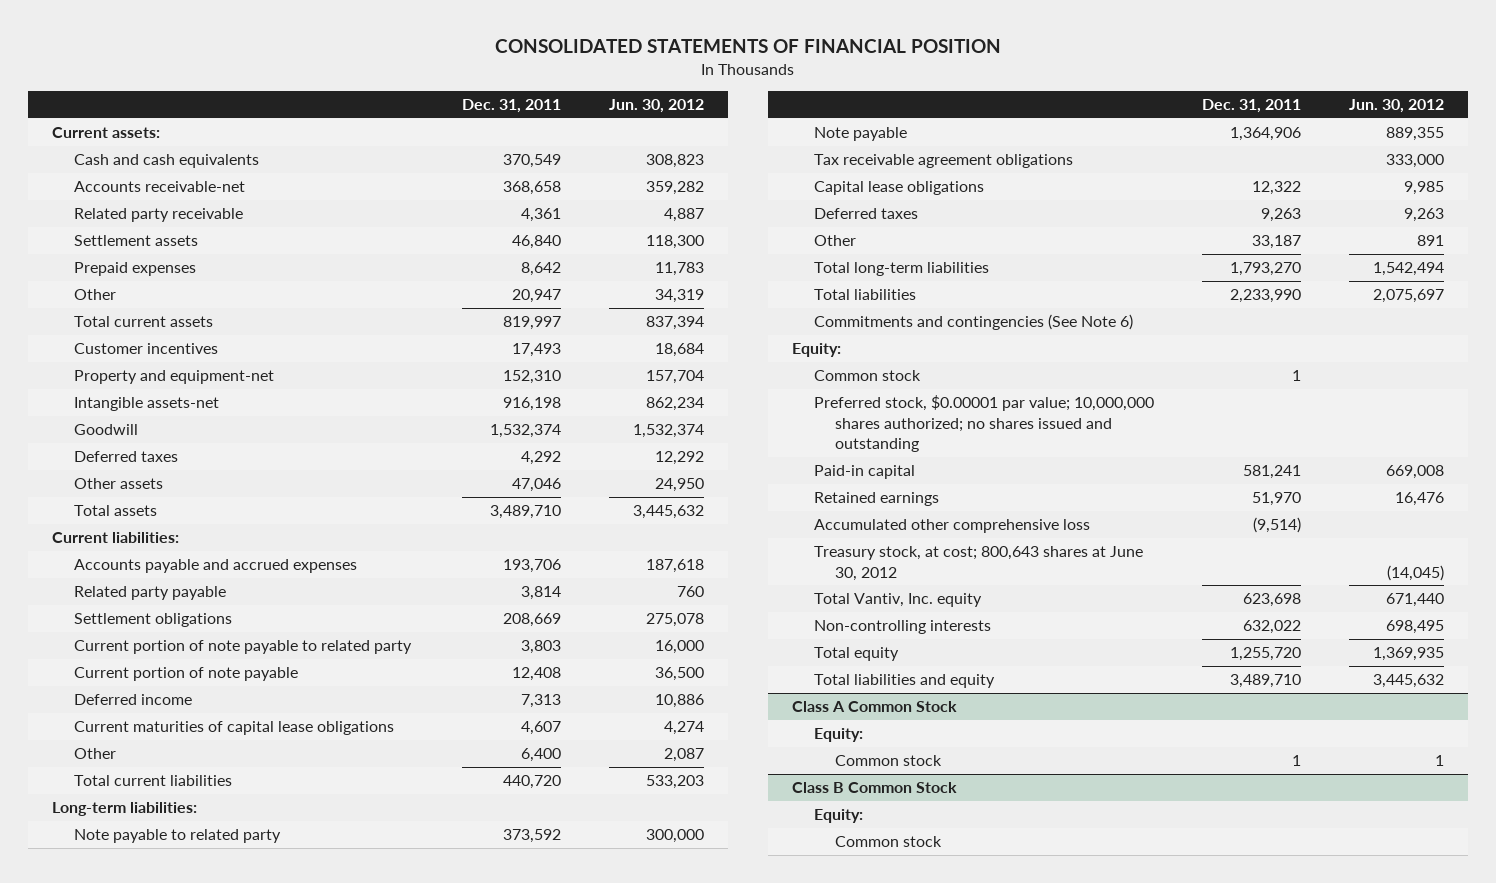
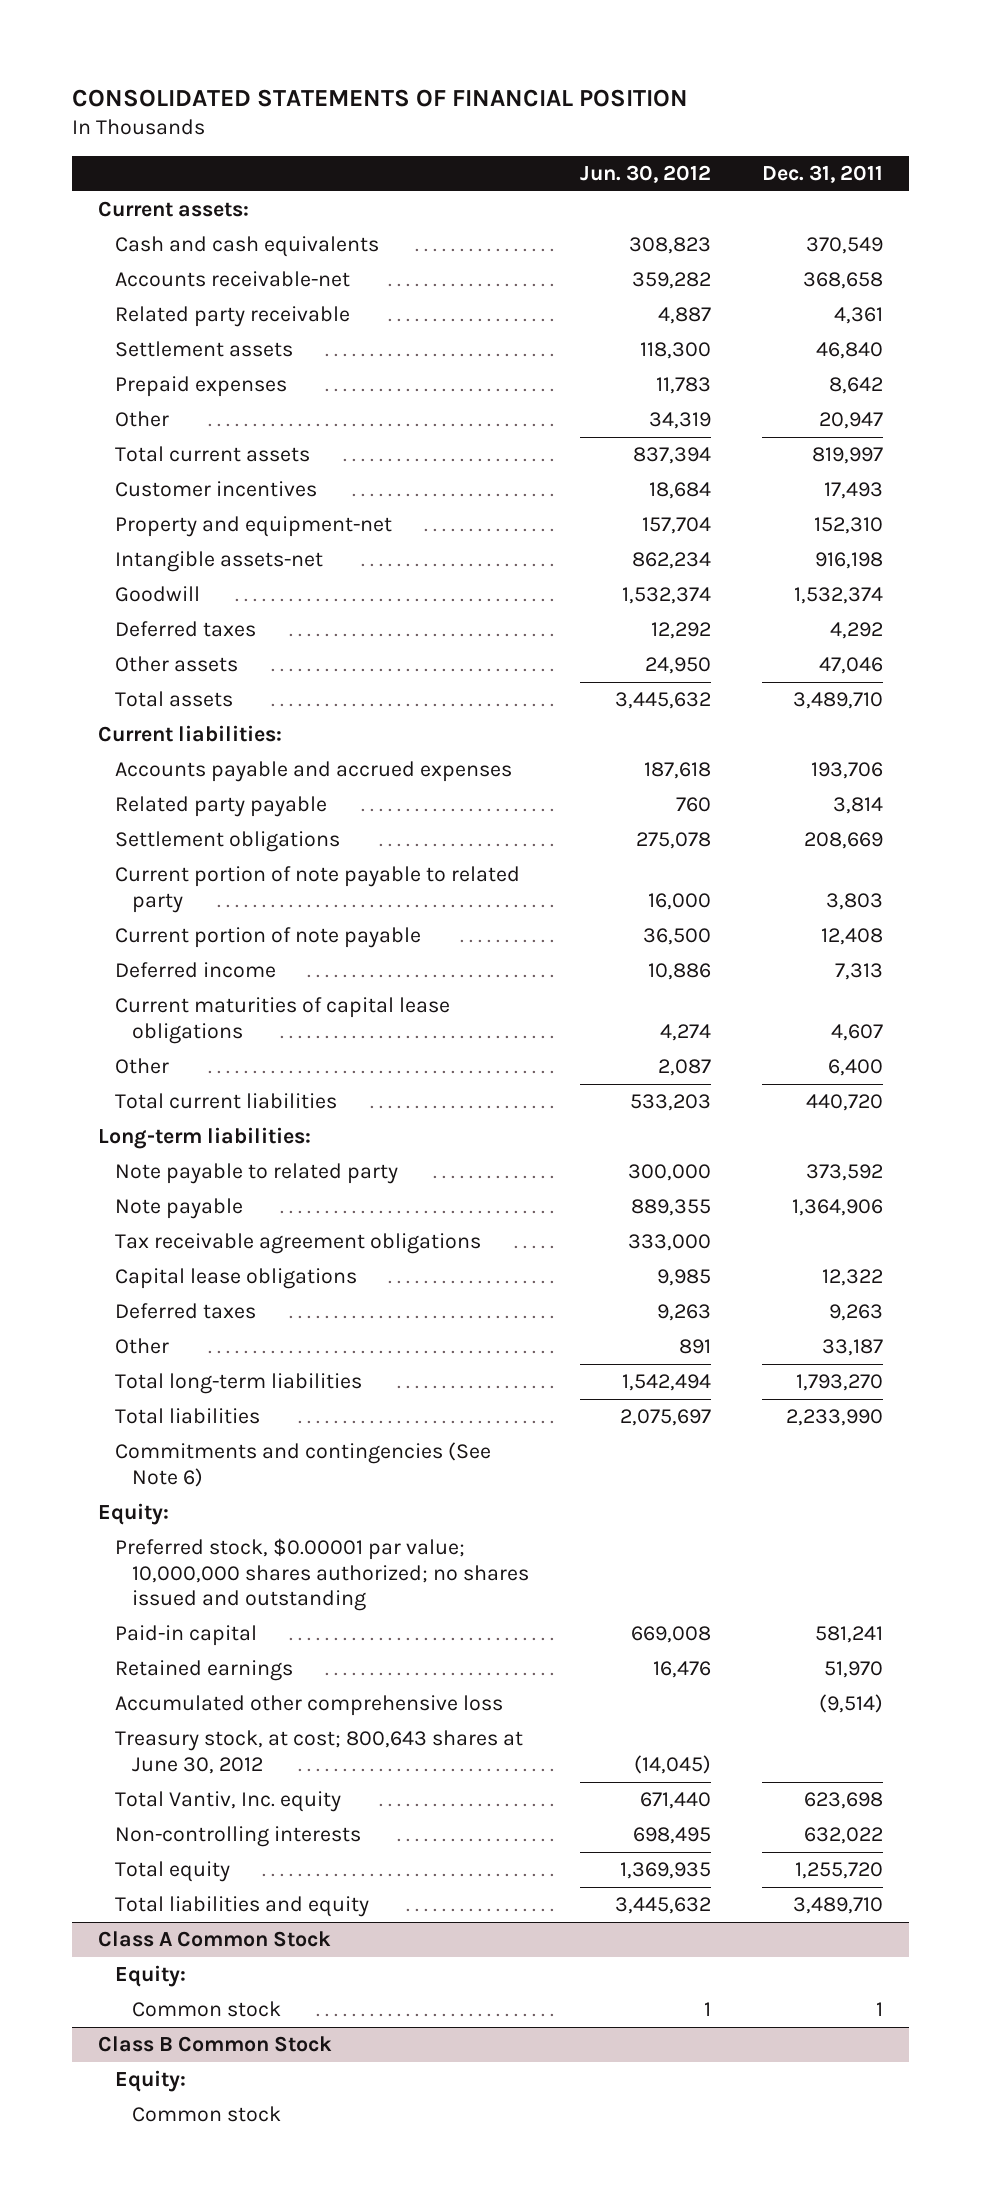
- | Dec. 31, 2011 | Jun. 30, 2012
+ | Jun. 30, 2012 | Dec. 31, 2011
- Common stock | 1 |

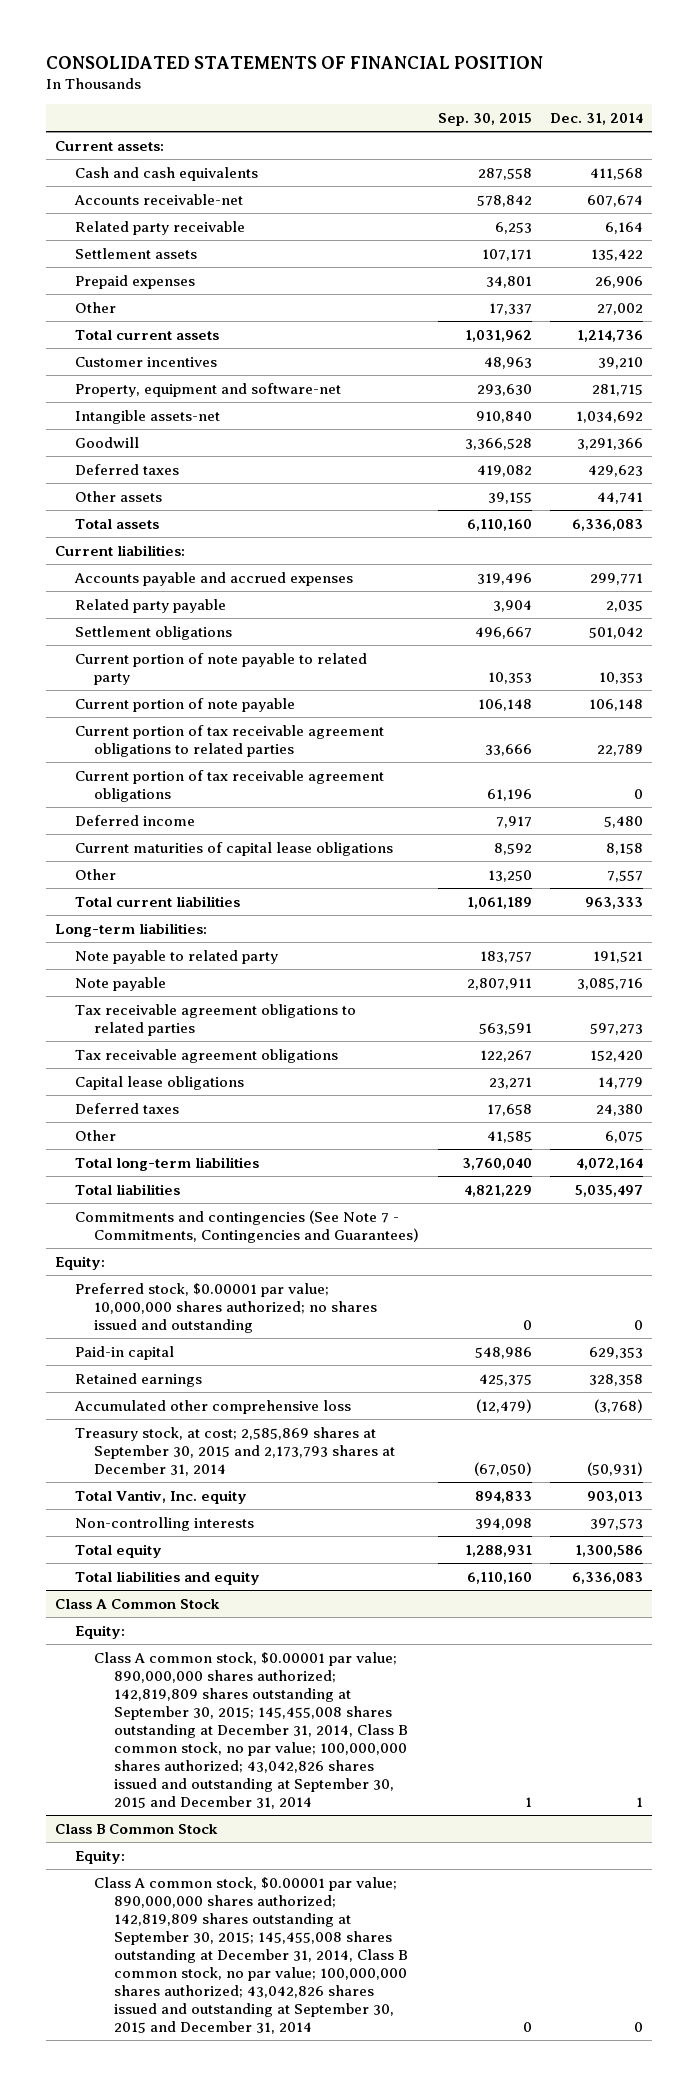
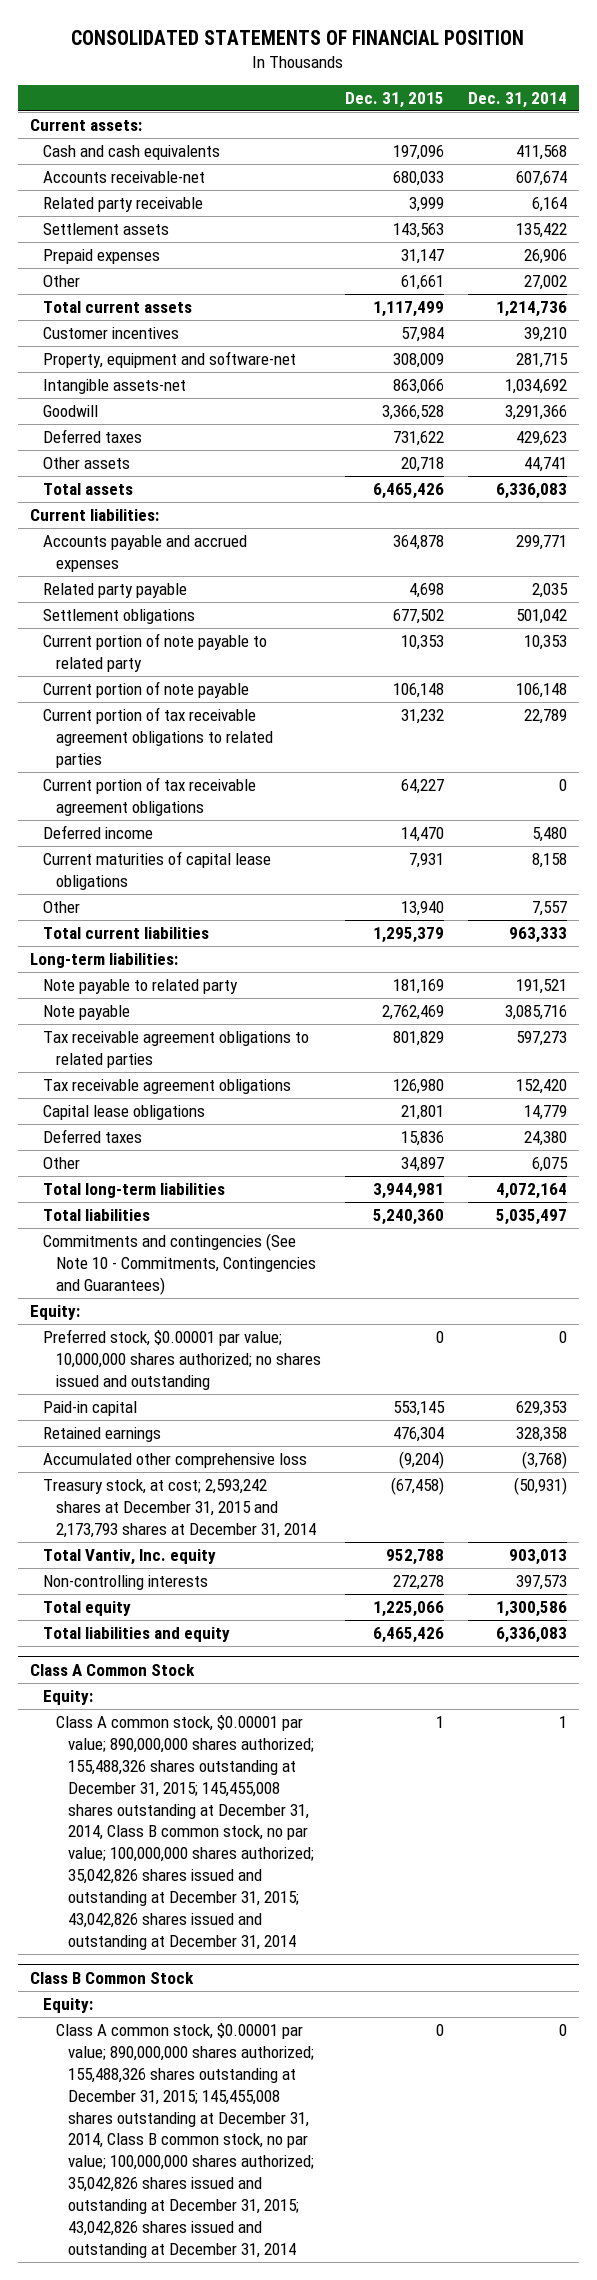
- | Sep. 30, 2015 | Dec. 31, 2014
+ | Dec. 31, 2015 | Dec. 31, 2014
- Commitments and contingencies (See Note 7 - Commitments, Contingencies and Guarantees)
+ Commitments and contingencies (See Note 10 - Commitments, Contingencies and Guarantees)
- Treasury stock, at cost; 2,585,869 shares at September 30, 2015 and 2,173,793 shares at December 31, 2014 | (67,050) | (50,931)
+ Treasury stock, at cost; 2,593,242 shares at December 31, 2015 and 2,173,793 shares at December 31, 2014 | (67,458) | (50,931)
@ Class A Common Stock
- Class A common stock, $0.00001 par value; 890,000,000 shares authorized; 142,819,809 shares outstanding at September 30, 2015; 145,455,008 shares outstanding at December 31, 2014, Class B common stock, no par value; 100,000,000 shares authorized; 43,042,826 shares issued and outstanding at September 30, 2015 and December 31, 2014 | 1 | 1
+ Class A common stock, $0.00001 par value; 890,000,000 shares authorized; 155,488,326 shares outstanding at December 31, 2015; 145,455,008 shares outstanding at December 31, 2014, Class B common stock, no par value; 100,000,000 shares authorized; 35,042,826 shares issued and outstanding at December 31, 2015; 43,042,826 shares issued and outstanding at December 31, 2014 | 1 | 1
@ Class B Common Stock
- Class A common stock, $0.00001 par value; 890,000,000 shares authorized; 142,819,809 shares outstanding at September 30, 2015; 145,455,008 shares outstanding at December 31, 2014, Class B common stock, no par value; 100,000,000 shares authorized; 43,042,826 shares issued and outstanding at September 30, 2015 and December 31, 2014 | 0 | 0
+ Class A common stock, $0.00001 par value; 890,000,000 shares authorized; 155,488,326 shares outstanding at December 31, 2015; 145,455,008 shares outstanding at December 31, 2014, Class B common stock, no par value; 100,000,000 shares authorized; 35,042,826 shares issued and outstanding at December 31, 2015; 43,042,826 shares issued and outstanding at December 31, 2014 | 0 | 0

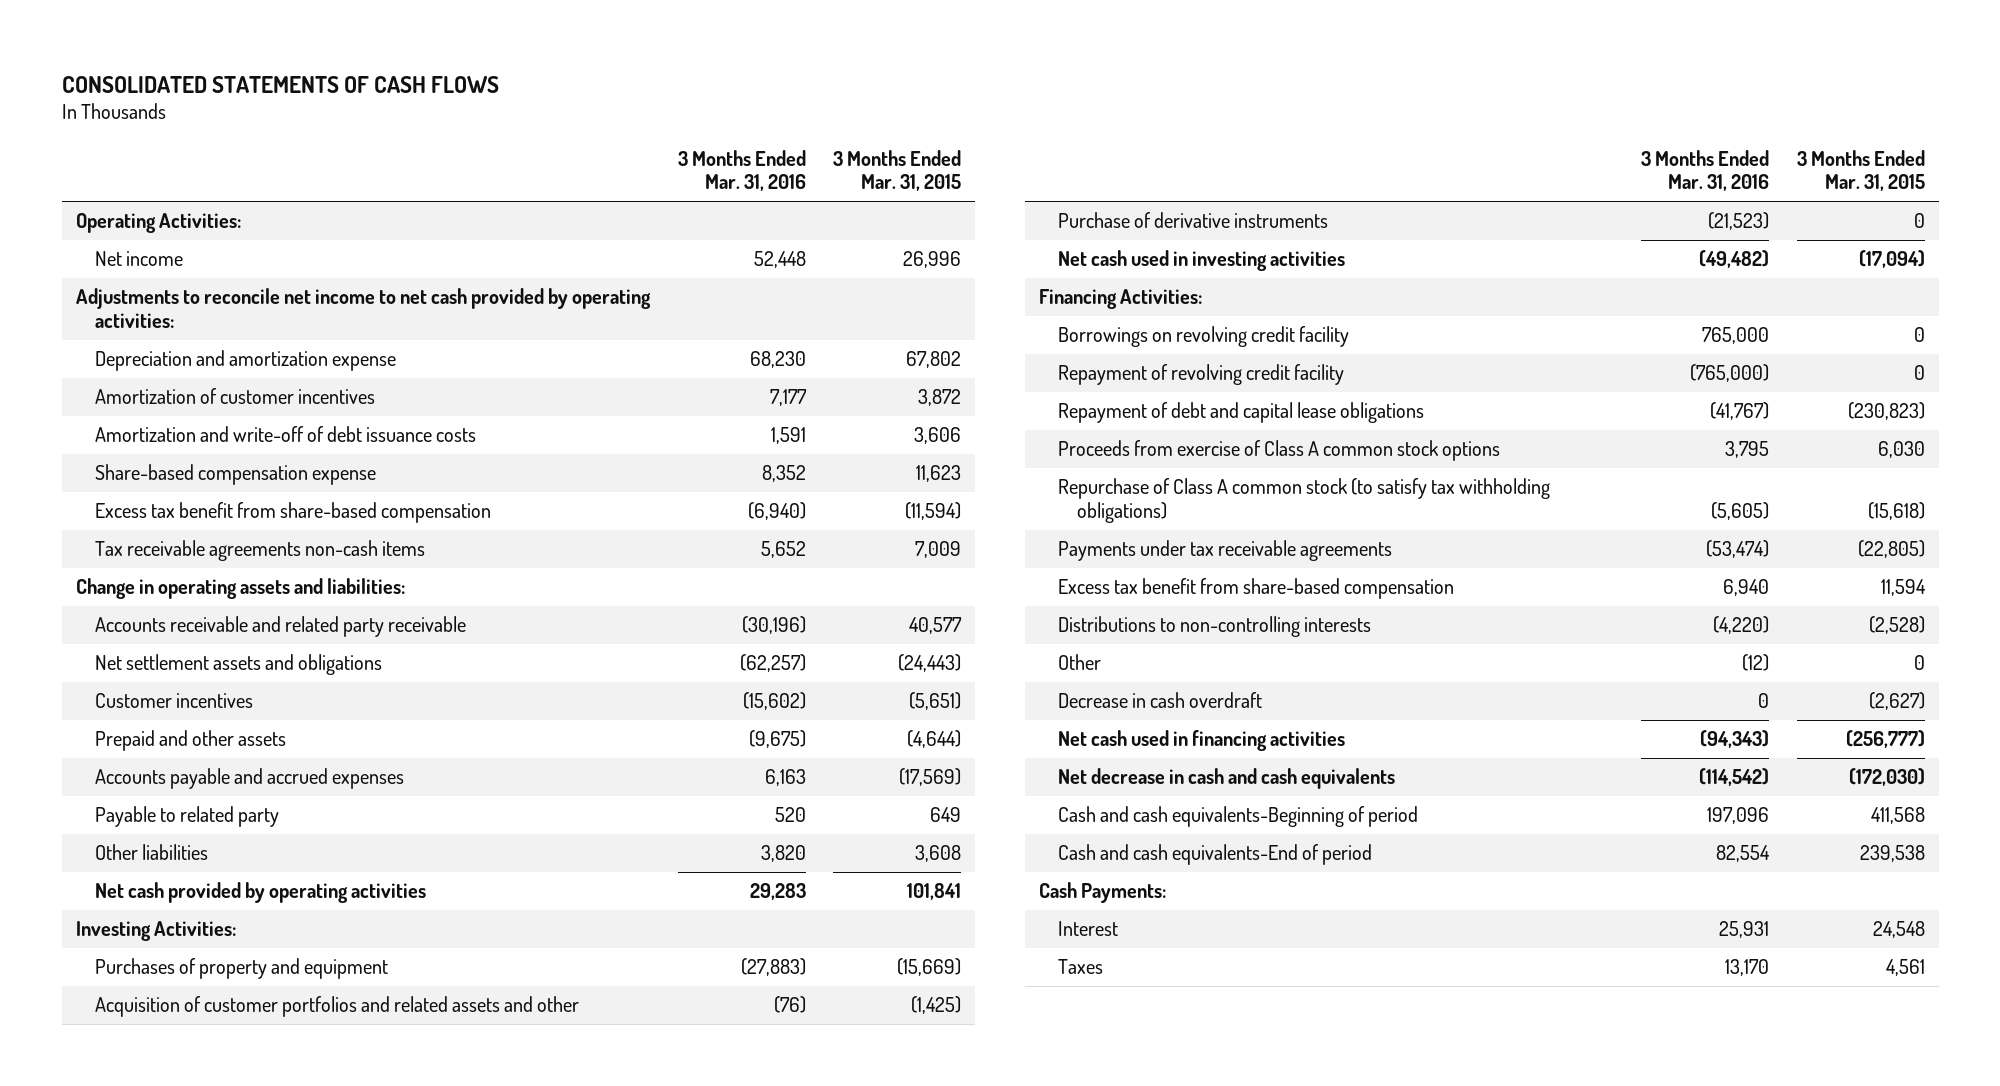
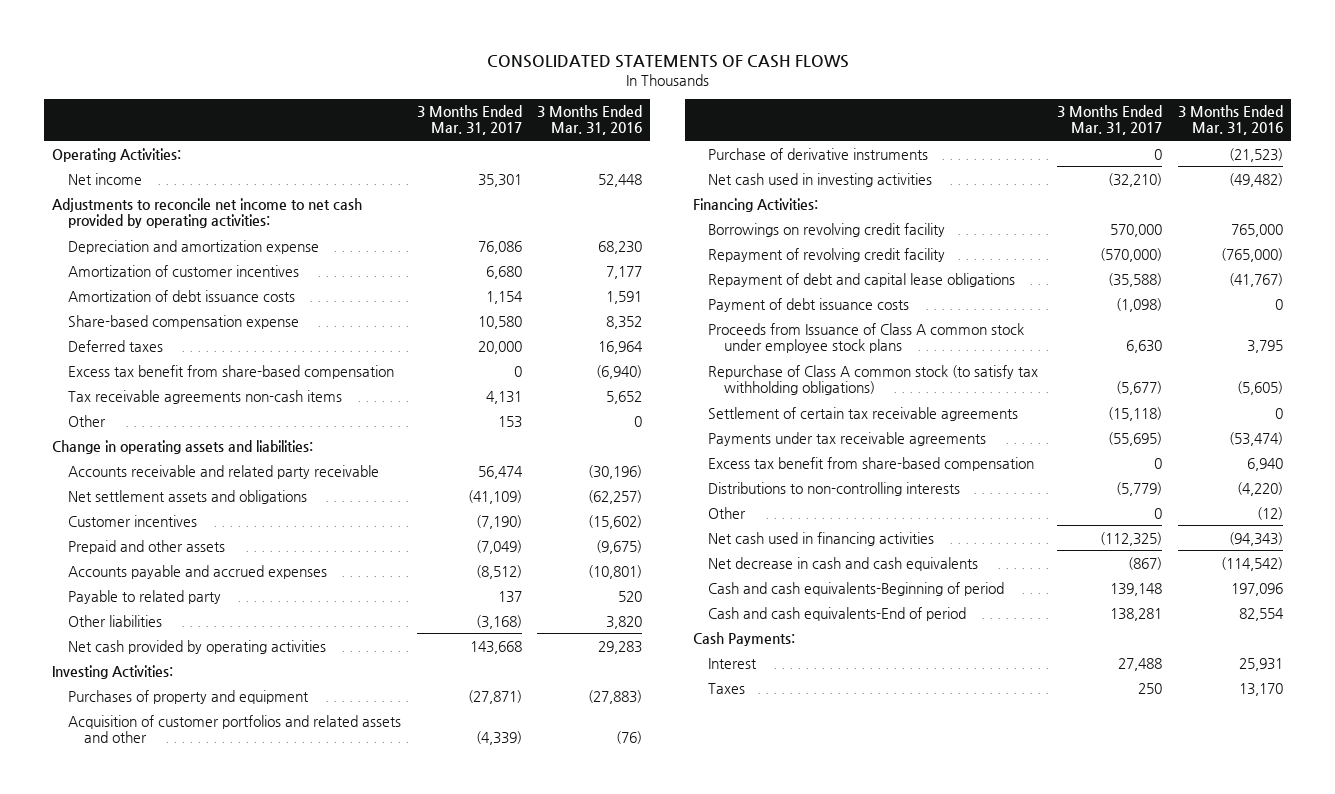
- | 3 Months Ended Mar. 31, 2016 | 3 Months Ended Mar. 31, 2015
+ | 3 Months Ended Mar. 31, 2017 | 3 Months Ended Mar. 31, 2016
- Amortization and write-off of debt issuance costs | 1,591 | 3,606
+ Amortization of debt issuance costs | 1,154 | 1,591
+ Deferred taxes | 20,000 | 16,964
+ Other | 153 | 0
- Accounts payable and accrued expenses | 6,163 | (17,569)
+ Accounts payable and accrued expenses | (8,512) | (10,801)
- Proceeds from exercise of Class A common stock options | 3,795 | 6,030
+ Payment of debt issuance costs | (1,098) | 0
+ Proceeds from Issuance of Class A common stock under employee stock plans | 6,630 | 3,795
+ Settlement of certain tax receivable agreements | (15,118) | 0
- Decrease in cash overdraft | 0 | (2,627)

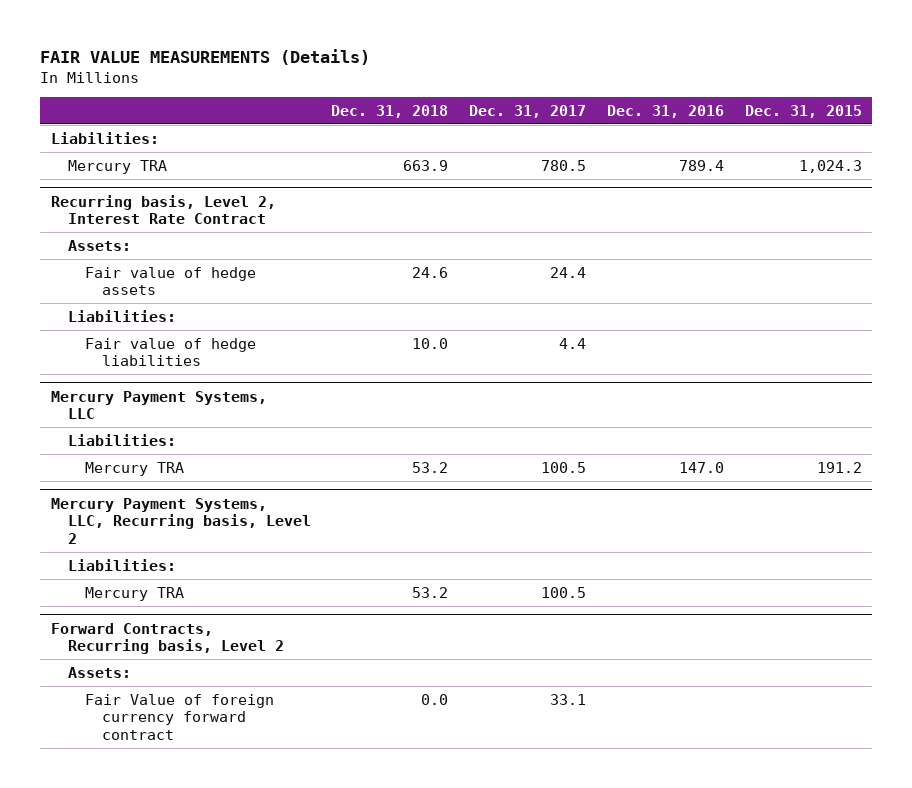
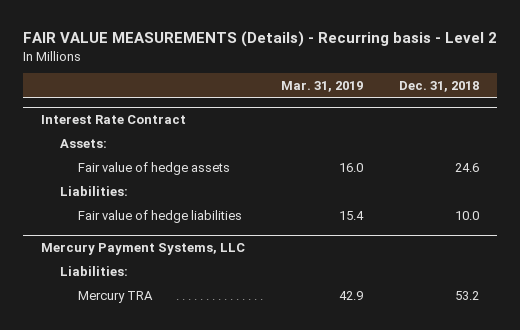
- FAIR VALUE MEASUREMENTS (Details)
+ FAIR VALUE MEASUREMENTS (Details) - Recurring basis - Level 2
- | Dec. 31, 2018 | Dec. 31, 2017 | Dec. 31, 2016 | Dec. 31, 2015
+ | Mar. 31, 2019 | Dec. 31, 2018
- Liabilities:
- Mercury TRA | 663.9 | 780.5 | 789.4 | 1,024.3
- Recurring basis, Level 2, Interest Rate Contract
+ Interest Rate Contract
- Mercury Payment Systems, LLC, Recurring basis, Level 2
- Liabilities:
- Mercury TRA | 53.2 | 100.5 | |
- Forward Contracts, Recurring basis, Level 2
- Assets:
- Fair Value of foreign currency forward contract | 0.0 | 33.1 | |

